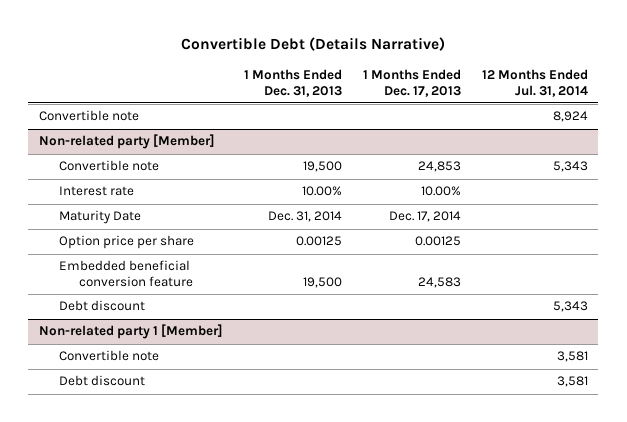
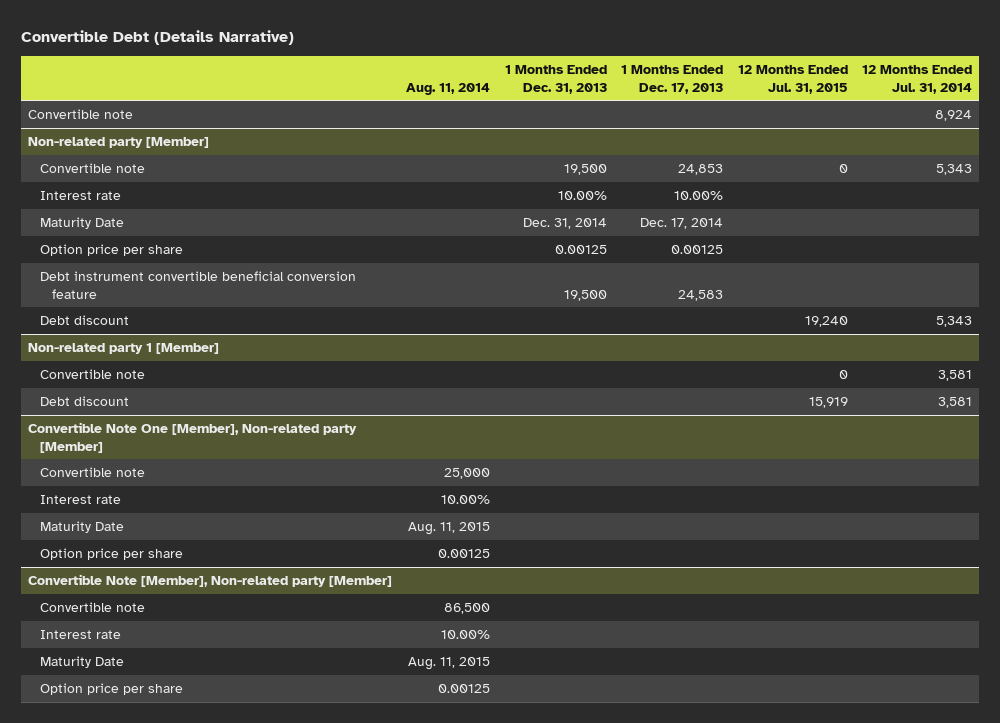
- | 1 Months Ended Dec. 31, 2013 | 1 Months Ended Dec. 17, 2013 | 12 Months Ended Jul. 31, 2014
+ | Aug. 11, 2014 | 1 Months Ended Dec. 31, 2013 | 1 Months Ended Dec. 17, 2013 | 12 Months Ended Jul. 31, 2015 | 12 Months Ended Jul. 31, 2014
@ Non-related party [Member]
- Embedded beneficial conversion feature | 19,500 | 24,583 |
+ Debt instrument convertible beneficial conversion feature | | 19,500 | 24,583 | |
+ Convertible Note One [Member], Non-related party [Member]
+ Convertible note | 25,000 | | | |
+ Interest rate | 10.00% | | | |
+ Maturity Date | Aug. 11, 2015 | | | |
+ Option price per share | 0.00125 | | | |
+ Convertible Note [Member], Non-related party [Member]
+ Convertible note | 86,500 | | | |
+ Interest rate | 10.00% | | | |
+ Maturity Date | Aug. 11, 2015 | | | |
+ Option price per share | 0.00125 | | | |

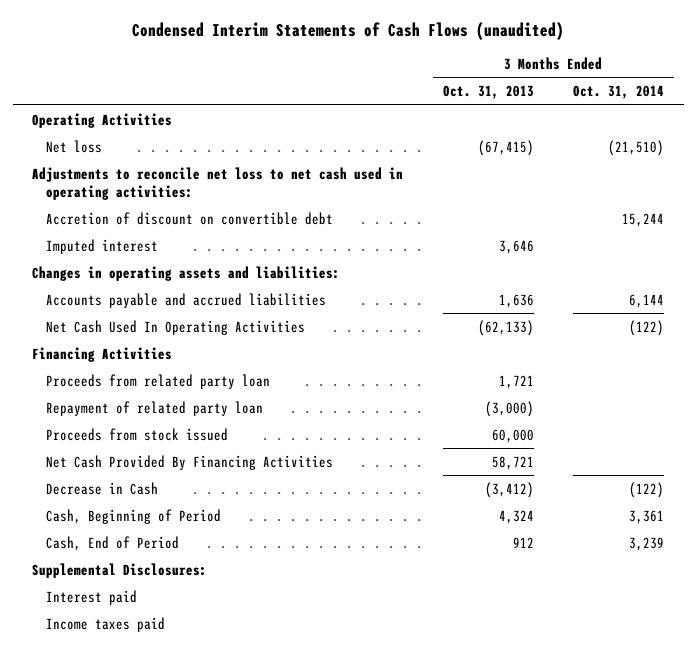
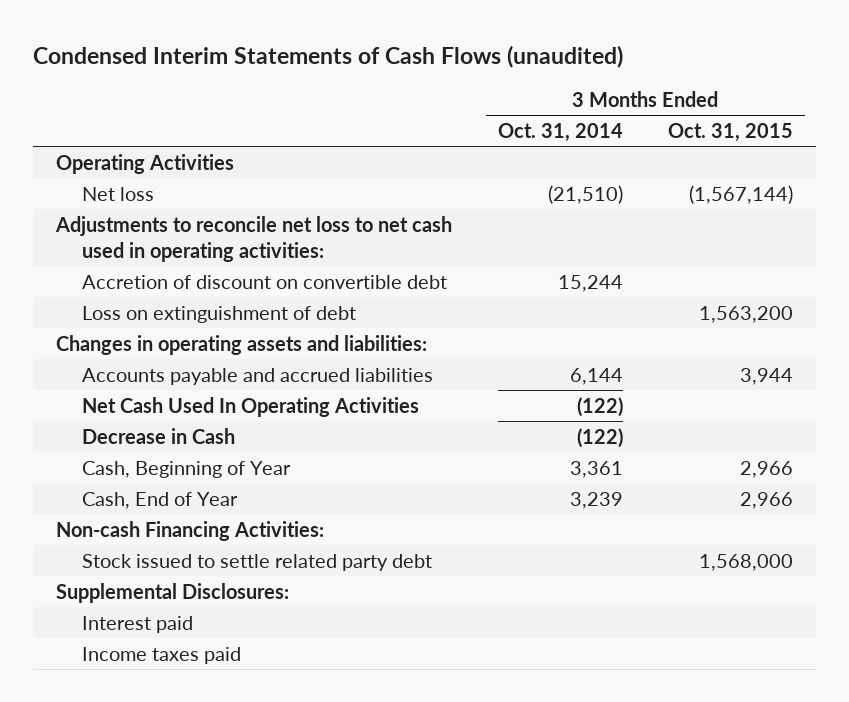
- | 3 Months Ended Oct. 31, 2013 | 3 Months Ended Oct. 31, 2014
+ | 3 Months Ended Oct. 31, 2014 | 3 Months Ended Oct. 31, 2015
- Imputed interest | 3,646 |
+ Loss on extinguishment of debt | | 1,563,200
- Financing Activities
- Proceeds from related party loan | 1,721 |
- Repayment of related party loan | (3,000) |
- Proceeds from stock issued | 60,000 |
- Net Cash Provided By Financing Activities | 58,721 |
- Cash, Beginning of Period | 4,324 | 3,361
- Cash, End of Period | 912 | 3,239
+ Cash, Beginning of Year | 3,361 | 2,966
+ Cash, End of Year | 3,239 | 2,966
+ Non-cash Financing Activities:
+ Stock issued to settle related party debt | | 1,568,000

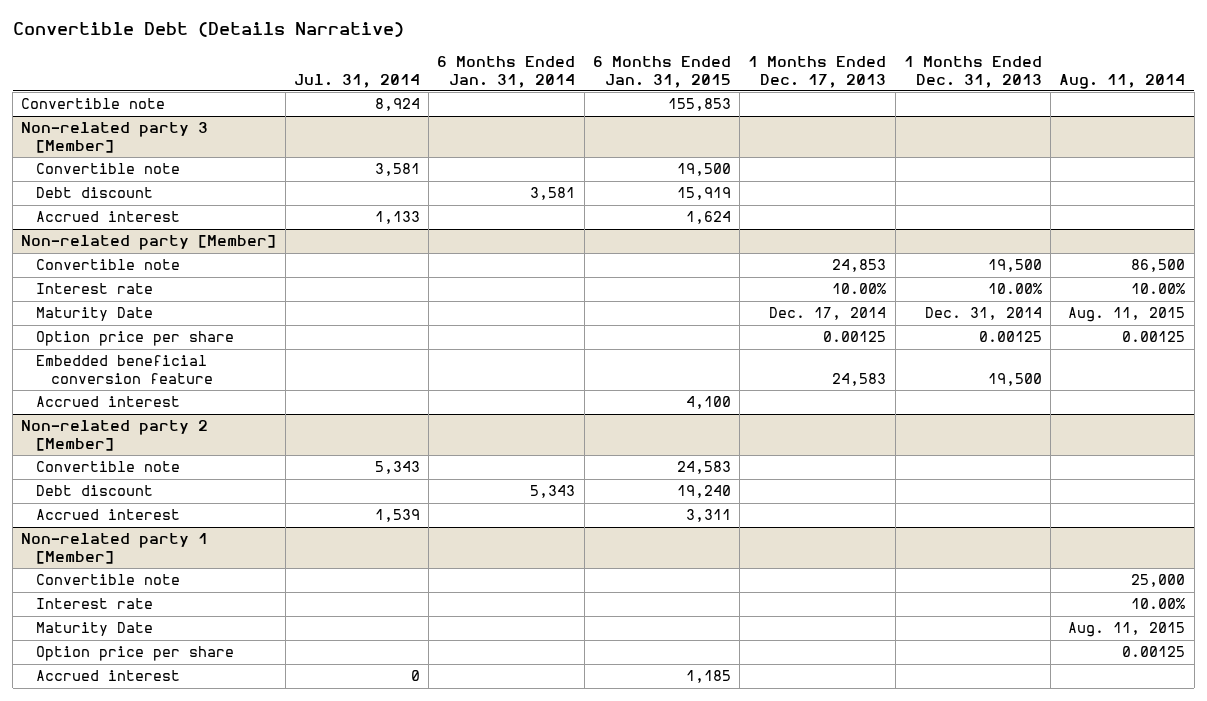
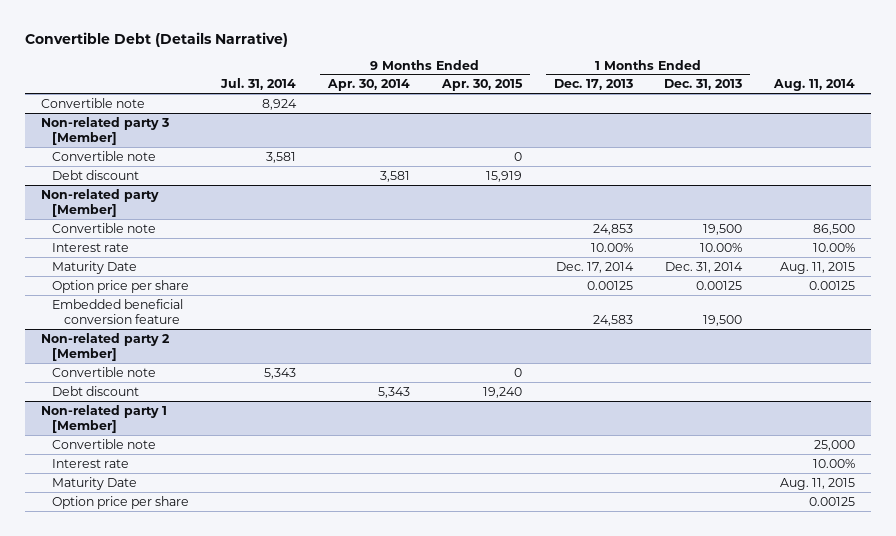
- | Jul. 31, 2014 | 6 Months Ended Jan. 31, 2014 | 6 Months Ended Jan. 31, 2015 | 1 Months Ended Dec. 17, 2013 | 1 Months Ended Dec. 31, 2013 | Aug. 11, 2014
+ | Jul. 31, 2014 | 9 Months Ended Apr. 30, 2014 | 9 Months Ended Apr. 30, 2015 | 1 Months Ended Dec. 17, 2013 | 1 Months Ended Dec. 31, 2013 | Aug. 11, 2014
@ Non-related party 3 [Member]
- Accrued interest | 1,133 | | 1,624 | | |
@ Non-related party [Member]
- Accrued interest | | | 4,100 | | |
@ Non-related party 2 [Member]
- Accrued interest | 1,539 | | 3,311 | | |
@ Non-related party 1 [Member]
- Accrued interest | 0 | | 1,185 | | |

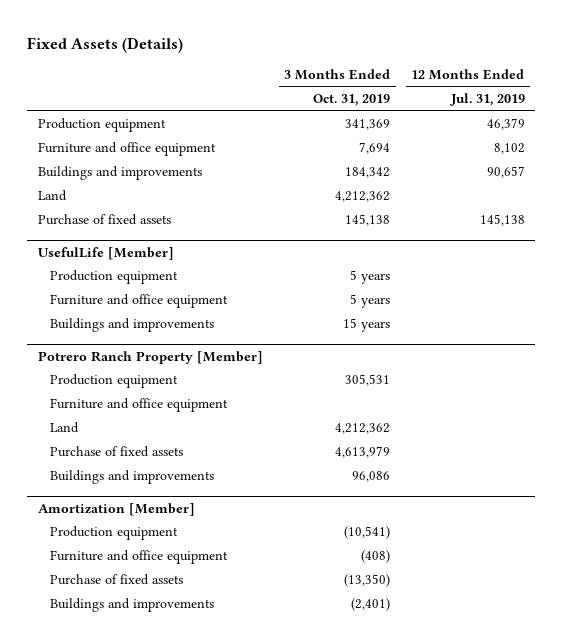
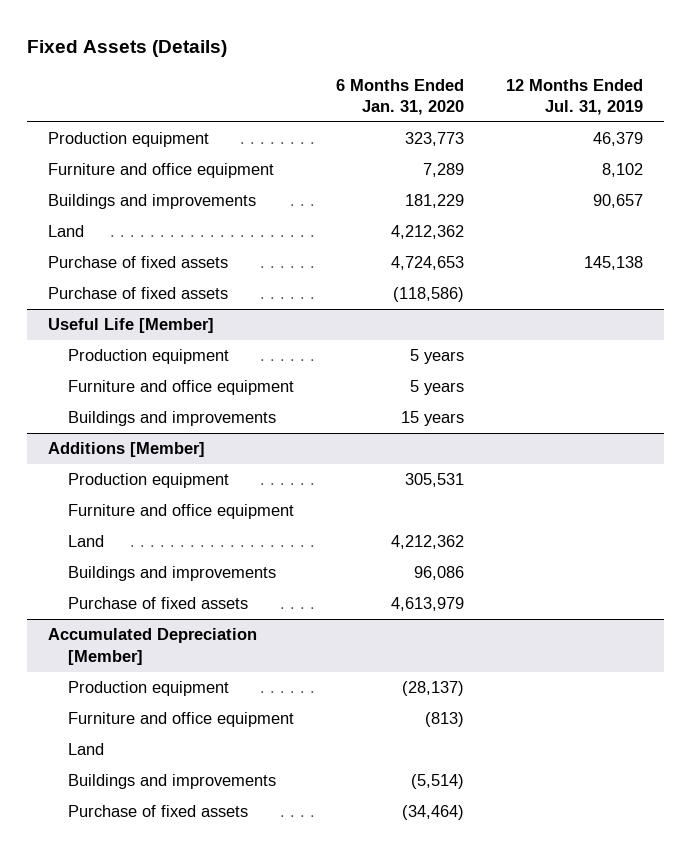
- | 3 Months Ended Oct. 31, 2019 | 12 Months Ended Jul. 31, 2019
+ | 6 Months Ended Jan. 31, 2020 | 12 Months Ended Jul. 31, 2019
- UsefulLife [Member]
+ Purchase of fixed assets | (118,586) |
+ Useful Life [Member]
- Potrero Ranch Property [Member]
- Production equipment | 305,531 |
- Furniture and office equipment
- Land | 4,212,362 |
- Purchase of fixed assets | 4,613,979 |
- Buildings and improvements | 96,086 |
- Amortization [Member]
- Production equipment | (10,541) |
- Furniture and office equipment | (408) |
- Purchase of fixed assets | (13,350) |
- Buildings and improvements | (2,401) |
+ Additions [Member]
+ Production equipment | 305,531 |
+ Furniture and office equipment
+ Land | 4,212,362 |
+ Buildings and improvements | 96,086 |
+ Purchase of fixed assets | 4,613,979 |
+ Accumulated Depreciation [Member]
+ Production equipment | (28,137) |
+ Furniture and office equipment | (813) |
+ Land
+ Buildings and improvements | (5,514) |
+ Purchase of fixed assets | (34,464) |

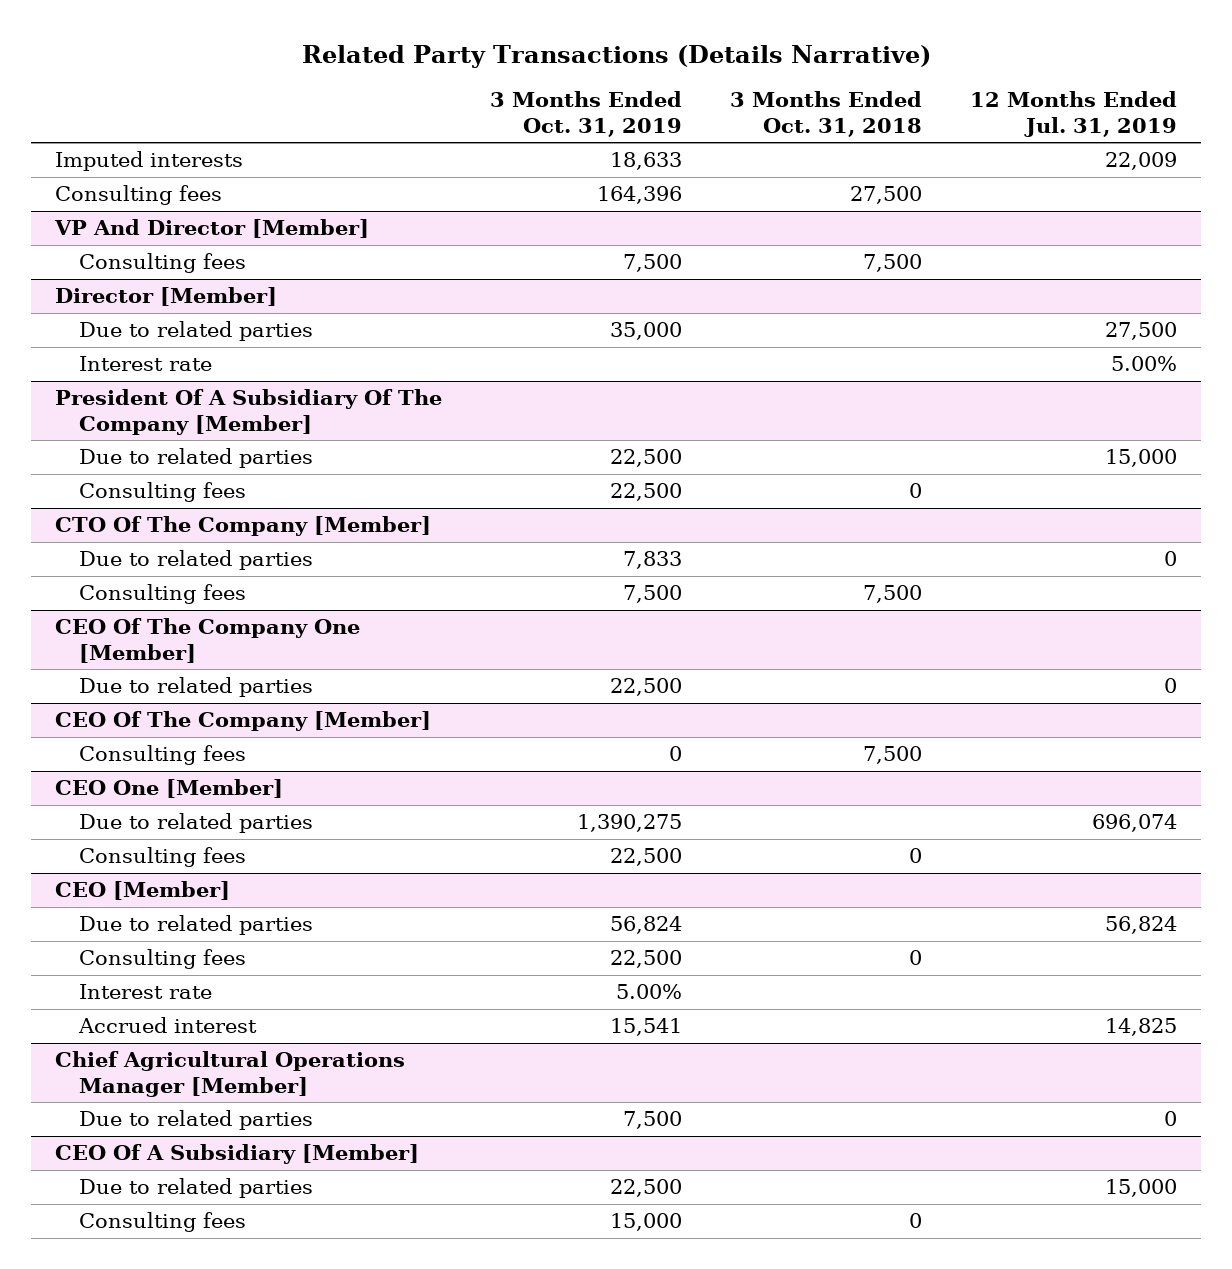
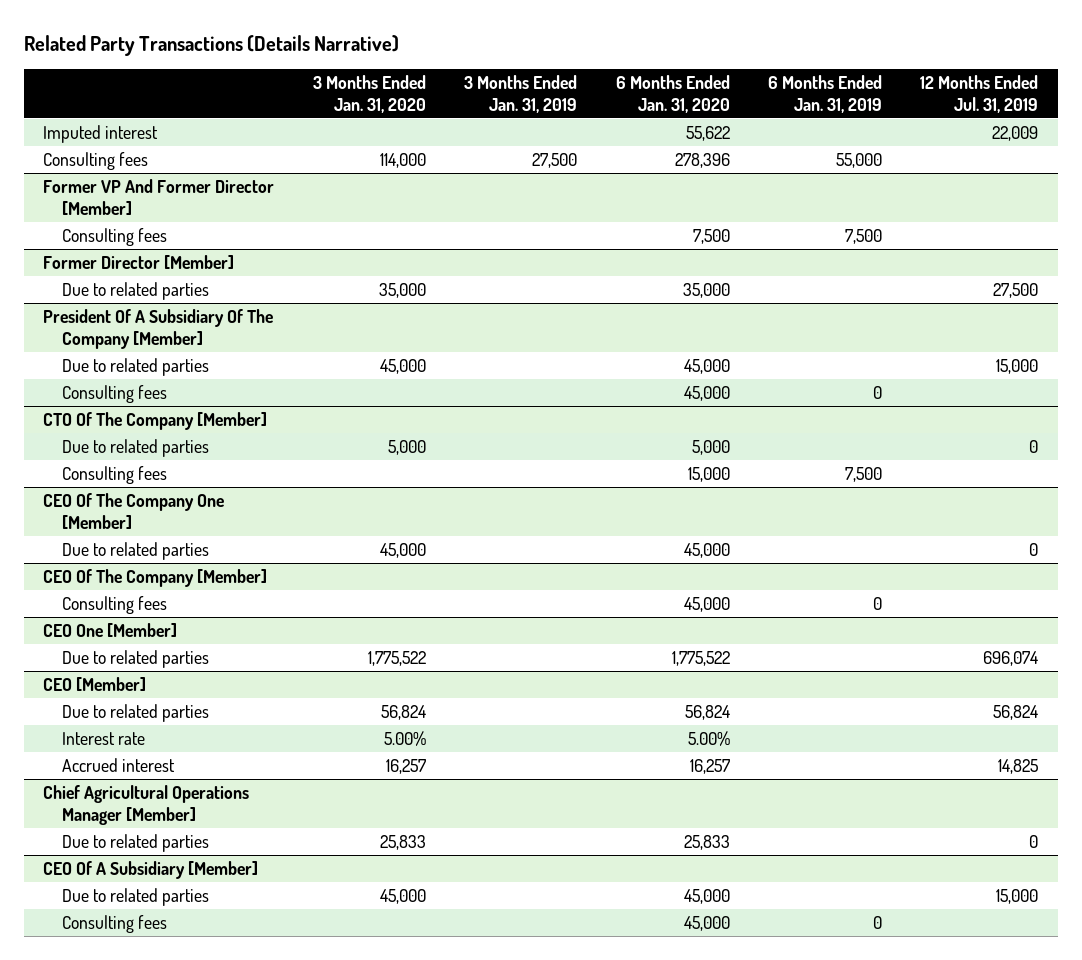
- | 3 Months Ended Oct. 31, 2019 | 3 Months Ended Oct. 31, 2018 | 12 Months Ended Jul. 31, 2019
+ | 3 Months Ended Jan. 31, 2020 | 3 Months Ended Jan. 31, 2019 | 6 Months Ended Jan. 31, 2020 | 6 Months Ended Jan. 31, 2019 | 12 Months Ended Jul. 31, 2019
- Imputed interests | 18,633 | | 22,009
+ Imputed interest | | | 55,622 | | 22,009
- VP And Director [Member]
- Consulting fees | 7,500 | 7,500 |
- Director [Member]
+ Former VP And Former Director [Member]
+ Consulting fees | | | 7,500 | 7,500 |
+ Former Director [Member]
- Interest rate | | | 5.00%
@ CEO One [Member]
- Consulting fees | 22,500 | 0 |
@ CEO [Member]
- Consulting fees | 22,500 | 0 |

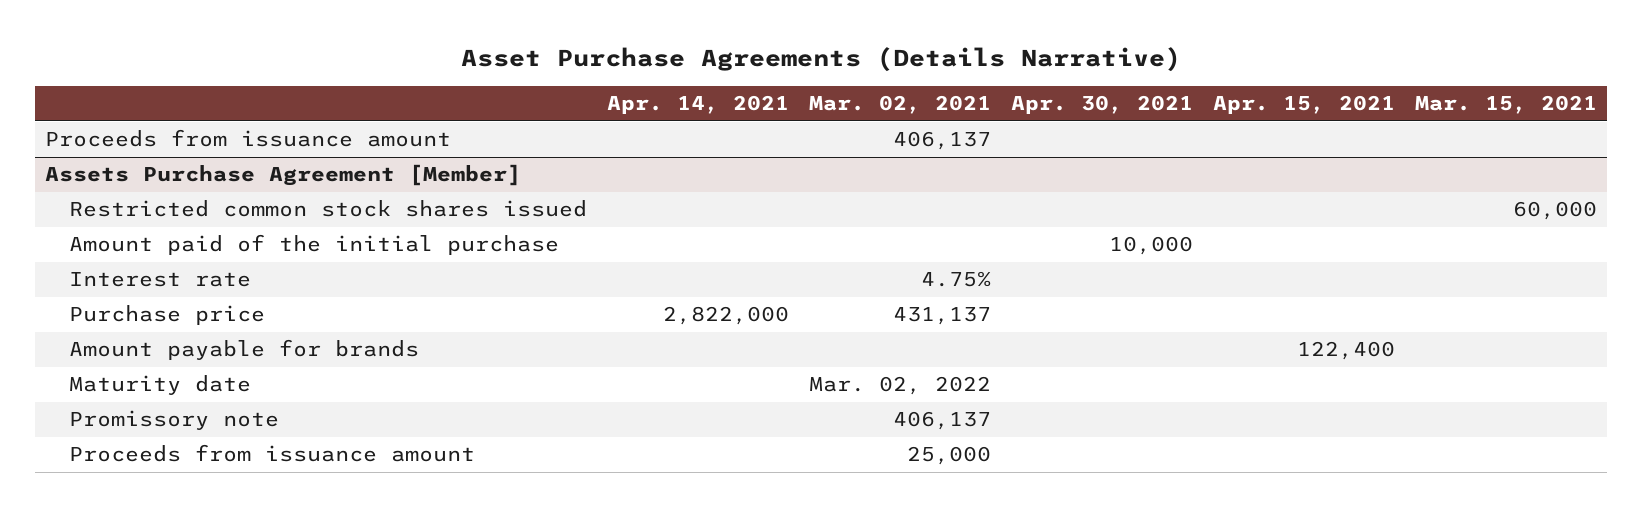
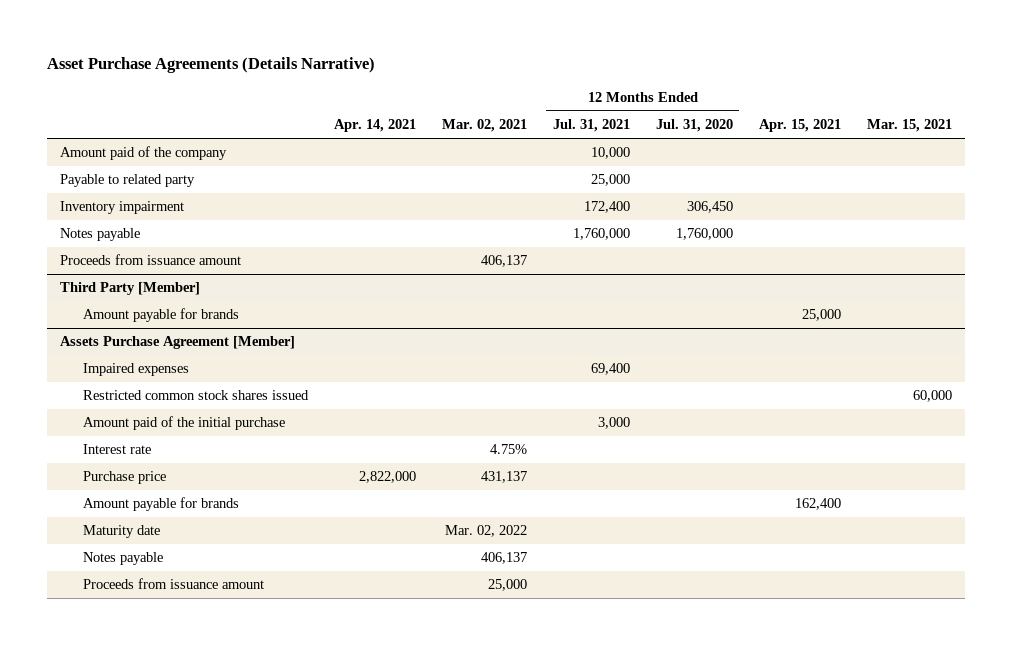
- | Apr. 14, 2021 | Mar. 02, 2021 | Apr. 30, 2021 | Apr. 15, 2021 | Mar. 15, 2021
+ | Apr. 14, 2021 | Mar. 02, 2021 | 12 Months Ended Jul. 31, 2021 | 12 Months Ended Jul. 31, 2020 | Apr. 15, 2021 | Mar. 15, 2021
+ Amount paid of the company | | | 10,000 | | |
+ Payable to related party | | | 25,000 | | |
+ Inventory impairment | | | 172,400 | 306,450 | |
+ Notes payable | | | 1,760,000 | 1,760,000 | |
+ Third Party [Member]
+ Amount payable for brands | | | | | 25,000 |
@ Assets Purchase Agreement [Member]
+ Impaired expenses | | | 69,400 | | |
- Amount payable for brands | | | | 122,400 |
+ Amount payable for brands | | | | | 162,400 |
- Promissory note | | 406,137 | | |
+ Notes payable | | 406,137 | | | |

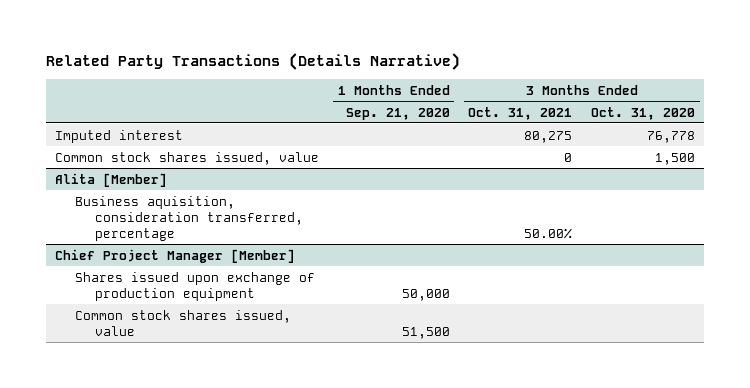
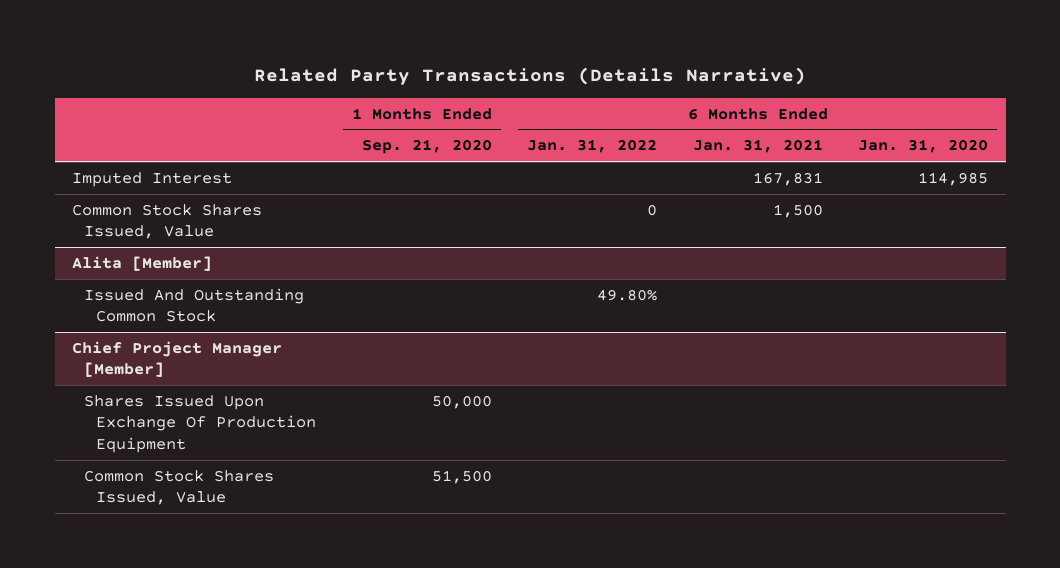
- | 1 Months Ended Sep. 21, 2020 | 3 Months Ended Oct. 31, 2021 | 3 Months Ended Oct. 31, 2020
+ | 1 Months Ended Sep. 21, 2020 | 6 Months Ended Jan. 31, 2022 | 6 Months Ended Jan. 31, 2021 | 6 Months Ended Jan. 31, 2020
- Imputed interest | | 80,275 | 76,778
- Common stock shares issued, value | | 0 | 1,500
+ Imputed Interest | | | 167,831 | 114,985
+ Common Stock Shares Issued, Value | | 0 | 1,500 |
@ Alita [Member]
- Business aquisition, consideration transferred, percentage | | 50.00% |
+ Issued And Outstanding Common Stock | | 49.80% | |
@ Chief Project Manager [Member]
- Shares issued upon exchange of production equipment | 50,000 | |
- Common stock shares issued, value | 51,500 | |
+ Shares Issued Upon Exchange Of Production Equipment | 50,000 | | |
+ Common Stock Shares Issued, Value | 51,500 | | |

